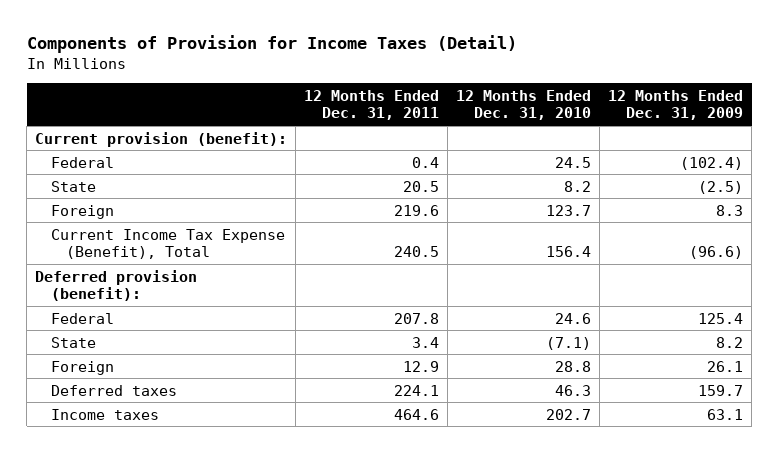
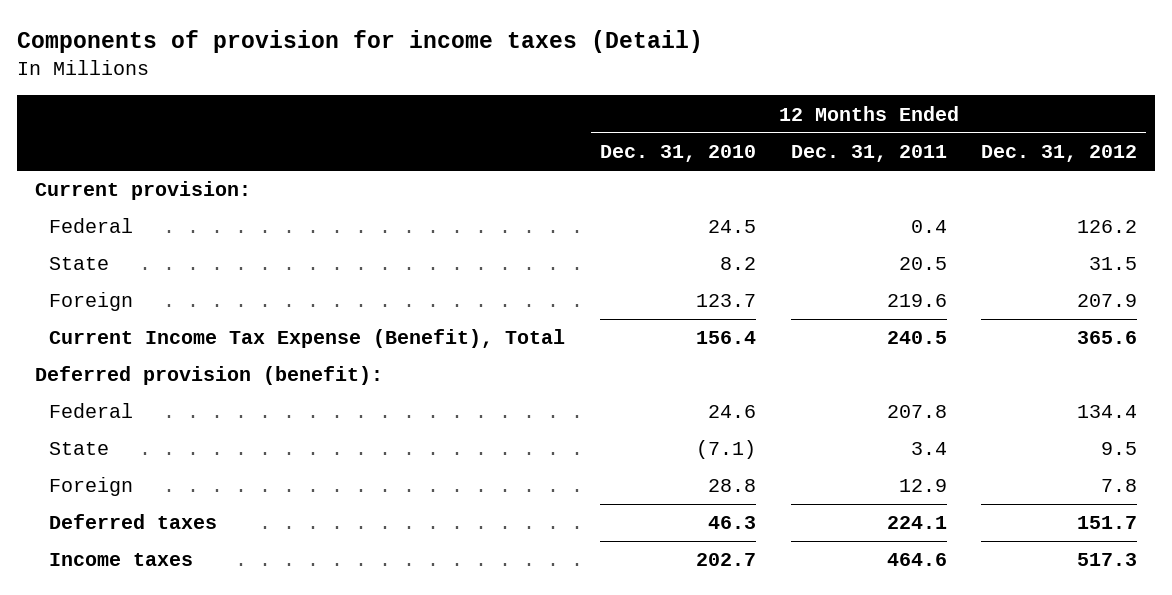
- Components of Provision for Income Taxes (Detail)
+ Components of provision for income taxes (Detail)
- | 12 Months Ended Dec. 31, 2011 | 12 Months Ended Dec. 31, 2010 | 12 Months Ended Dec. 31, 2009
+ | 12 Months Ended Dec. 31, 2010 | 12 Months Ended Dec. 31, 2011 | 12 Months Ended Dec. 31, 2012
- Current provision (benefit):
+ Current provision:

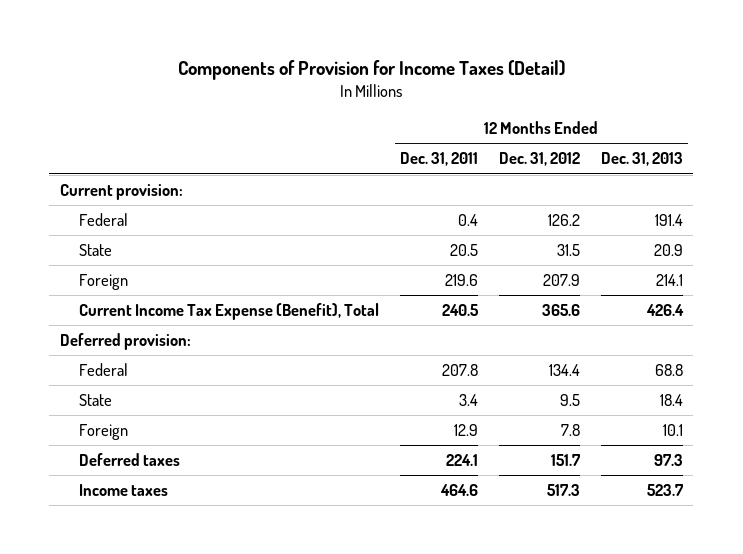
- Components of provision for income taxes (Detail)
+ Components of Provision for Income Taxes (Detail)
- | 12 Months Ended Dec. 31, 2010 | 12 Months Ended Dec. 31, 2011 | 12 Months Ended Dec. 31, 2012
+ | 12 Months Ended Dec. 31, 2011 | 12 Months Ended Dec. 31, 2012 | 12 Months Ended Dec. 31, 2013
- Deferred provision (benefit):
+ Deferred provision:

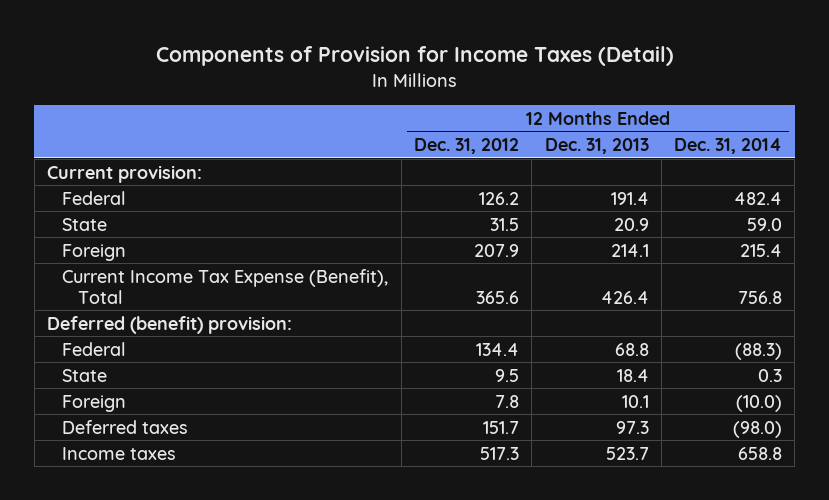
- | 12 Months Ended Dec. 31, 2011 | 12 Months Ended Dec. 31, 2012 | 12 Months Ended Dec. 31, 2013
+ | 12 Months Ended Dec. 31, 2012 | 12 Months Ended Dec. 31, 2013 | 12 Months Ended Dec. 31, 2014
- Deferred provision:
+ Deferred (benefit) provision:

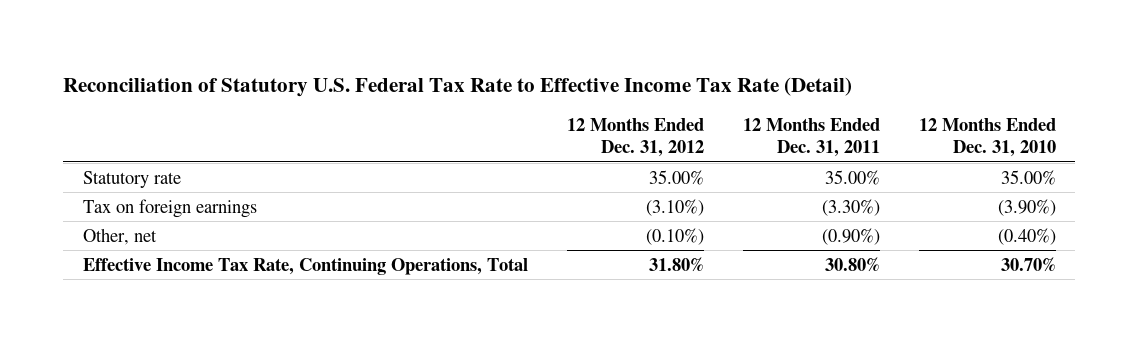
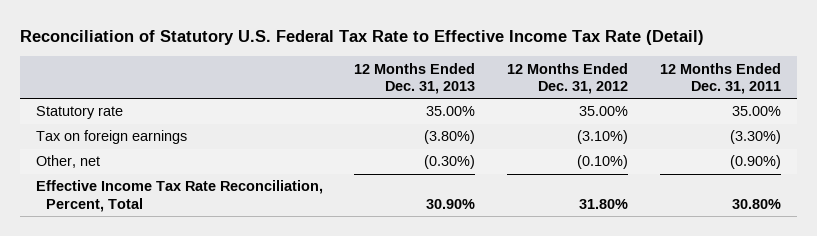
- | 12 Months Ended Dec. 31, 2012 | 12 Months Ended Dec. 31, 2011 | 12 Months Ended Dec. 31, 2010
+ | 12 Months Ended Dec. 31, 2013 | 12 Months Ended Dec. 31, 2012 | 12 Months Ended Dec. 31, 2011
- Effective Income Tax Rate, Continuing Operations, Total | 31.80% | 30.80% | 30.70%
+ Effective Income Tax Rate Reconciliation, Percent, Total | 30.90% | 31.80% | 30.80%

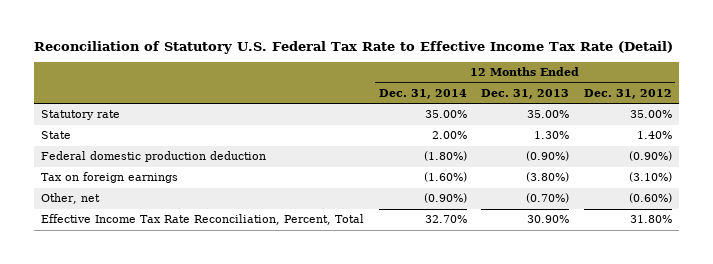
- | 12 Months Ended Dec. 31, 2013 | 12 Months Ended Dec. 31, 2012 | 12 Months Ended Dec. 31, 2011
+ | 12 Months Ended Dec. 31, 2014 | 12 Months Ended Dec. 31, 2013 | 12 Months Ended Dec. 31, 2012
+ State | 2.00% | 1.30% | 1.40%
+ Federal domestic production deduction | (1.80%) | (0.90%) | (0.90%)
- Other, net | (0.30%) | (0.10%) | (0.90%)
+ Other, net | (0.90%) | (0.70%) | (0.60%)

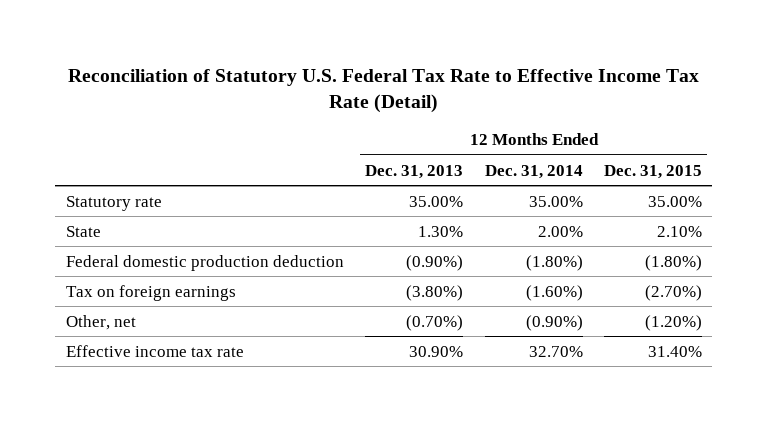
- | 12 Months Ended Dec. 31, 2014 | 12 Months Ended Dec. 31, 2013 | 12 Months Ended Dec. 31, 2012
+ | 12 Months Ended Dec. 31, 2013 | 12 Months Ended Dec. 31, 2014 | 12 Months Ended Dec. 31, 2015
- Effective Income Tax Rate Reconciliation, Percent, Total | 32.70% | 30.90% | 31.80%
+ Effective income tax rate | 30.90% | 32.70% | 31.40%

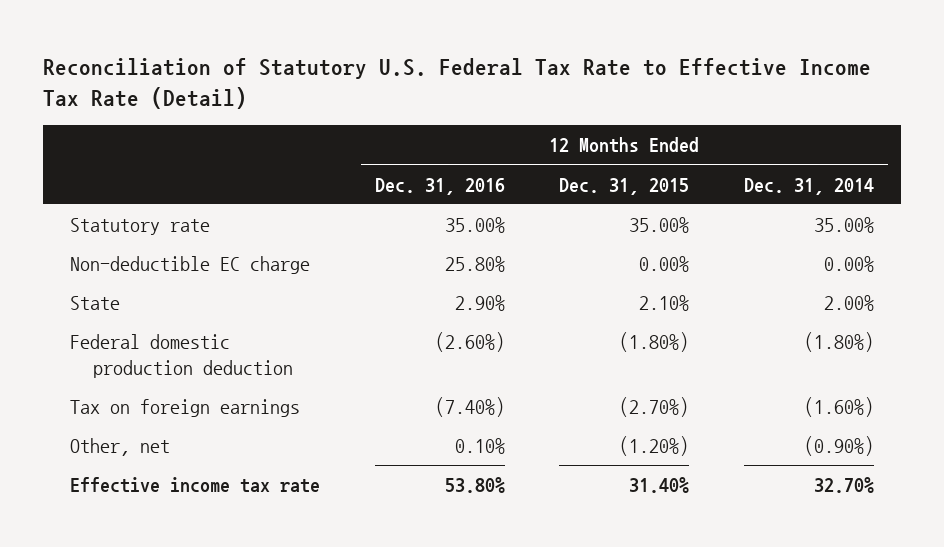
- | 12 Months Ended Dec. 31, 2013 | 12 Months Ended Dec. 31, 2014 | 12 Months Ended Dec. 31, 2015
+ | 12 Months Ended Dec. 31, 2016 | 12 Months Ended Dec. 31, 2015 | 12 Months Ended Dec. 31, 2014
+ Non-deductible EC charge | 25.80% | 0.00% | 0.00%

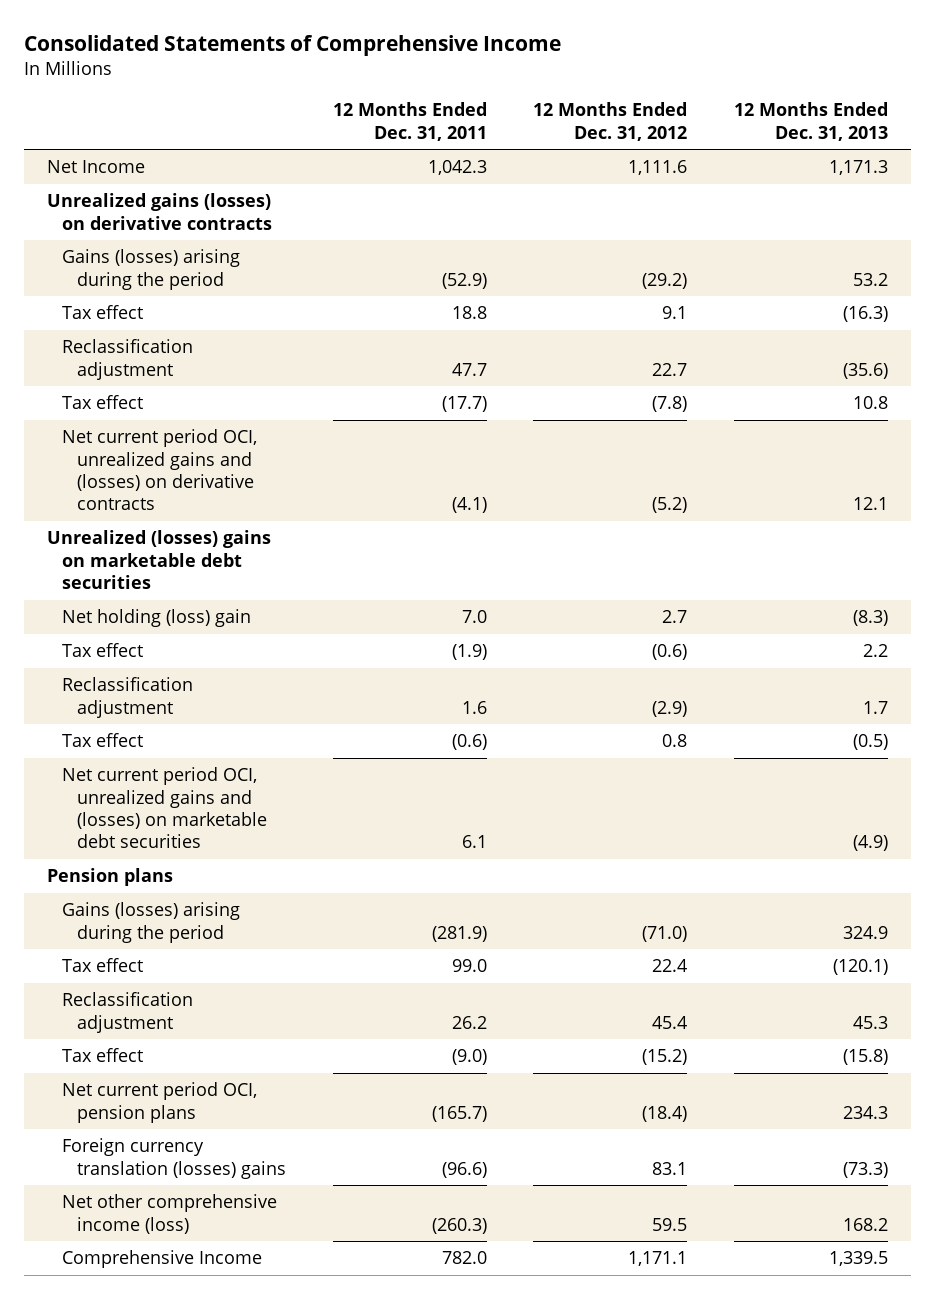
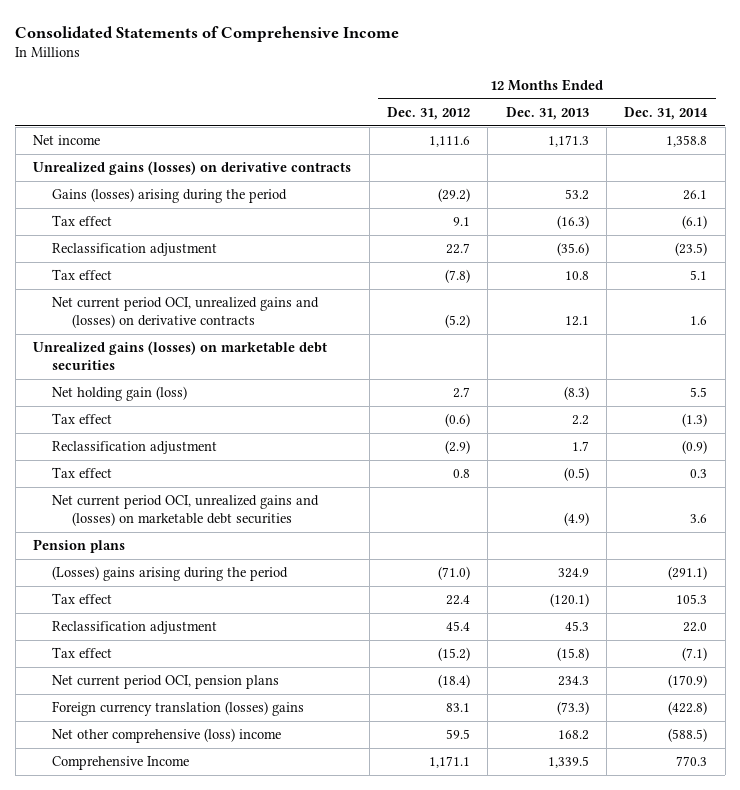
- | 12 Months Ended Dec. 31, 2011 | 12 Months Ended Dec. 31, 2012 | 12 Months Ended Dec. 31, 2013
+ | 12 Months Ended Dec. 31, 2012 | 12 Months Ended Dec. 31, 2013 | 12 Months Ended Dec. 31, 2014
- Net Income | 1,042.3 | 1,111.6 | 1,171.3
+ Net income | 1,111.6 | 1,171.3 | 1,358.8
- Unrealized (losses) gains on marketable debt securities
- Net holding (loss) gain | 7.0 | 2.7 | (8.3)
+ Unrealized gains (losses) on marketable debt securities
+ Net holding gain (loss) | 2.7 | (8.3) | 5.5
- Gains (losses) arising during the period | (281.9) | (71.0) | 324.9
+ (Losses) gains arising during the period | (71.0) | 324.9 | (291.1)
- Net other comprehensive income (loss) | (260.3) | 59.5 | 168.2
+ Net other comprehensive (loss) income | 59.5 | 168.2 | (588.5)

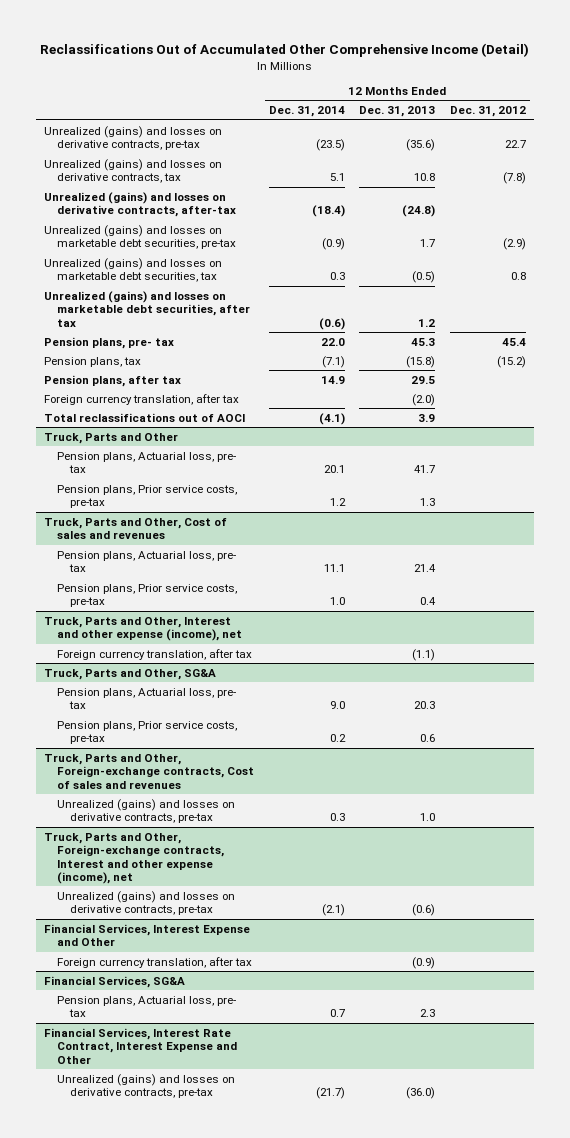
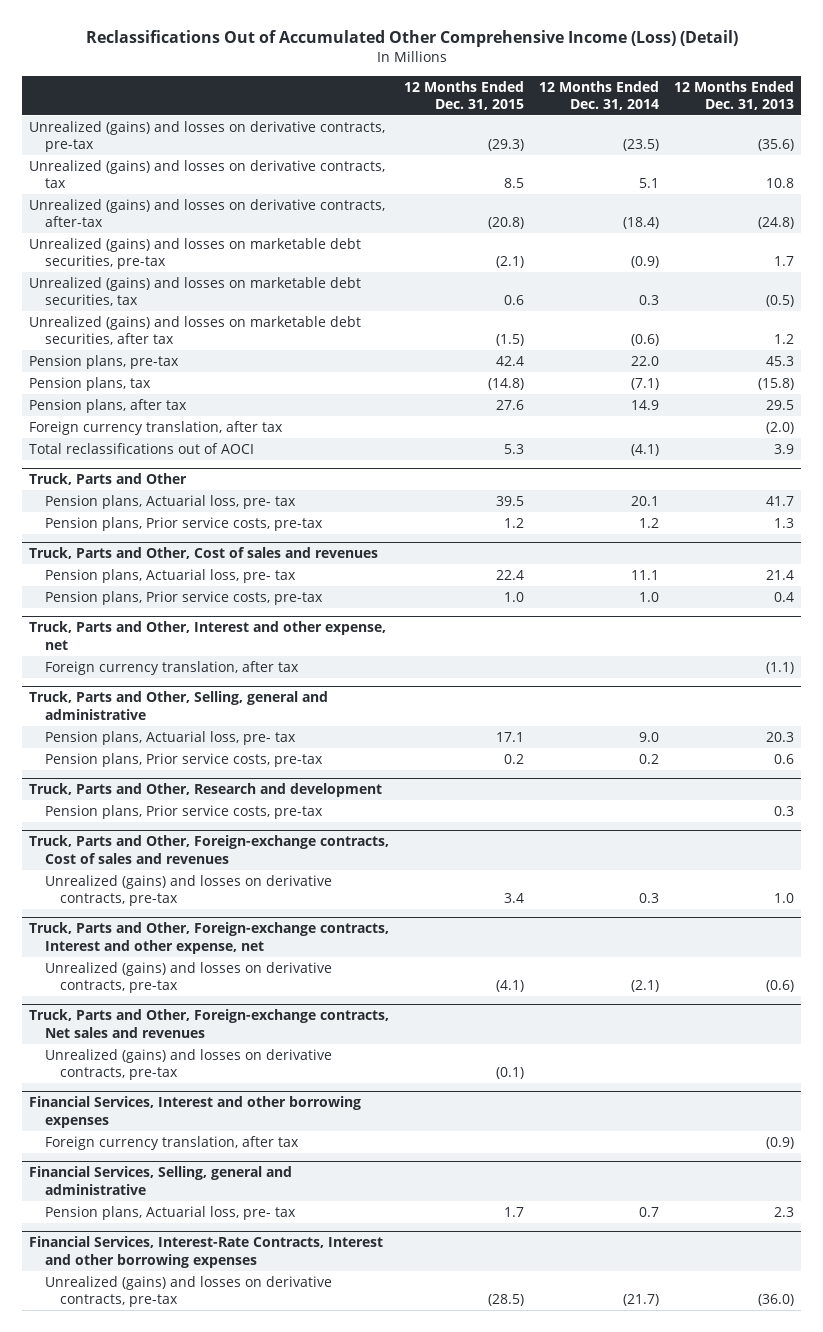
- Reclassifications Out of Accumulated Other Comprehensive Income (Detail)
+ Reclassifications Out of Accumulated Other Comprehensive Income (Loss) (Detail)
- | 12 Months Ended Dec. 31, 2014 | 12 Months Ended Dec. 31, 2013 | 12 Months Ended Dec. 31, 2012
+ | 12 Months Ended Dec. 31, 2015 | 12 Months Ended Dec. 31, 2014 | 12 Months Ended Dec. 31, 2013
- Pension plans, pre- tax | 22.0 | 45.3 | 45.4
+ Pension plans, pre-tax | 42.4 | 22.0 | 45.3
- Truck, Parts and Other, Interest and other expense (income), net
+ Truck, Parts and Other, Interest and other expense, net
- Truck, Parts and Other, SG&A
+ Truck, Parts and Other, Selling, general and administrative
+ Truck, Parts and Other, Research and development
+ Pension plans, Prior service costs, pre-tax | | | 0.3
- Truck, Parts and Other, Foreign-exchange contracts, Interest and other expense (income), net
+ Truck, Parts and Other, Foreign-exchange contracts, Interest and other expense, net
- Financial Services, Interest Expense and Other
+ Truck, Parts and Other, Foreign-exchange contracts, Net sales and revenues
+ Unrealized (gains) and losses on derivative contracts, pre-tax | (0.1) | |
+ Financial Services, Interest and other borrowing expenses
- Financial Services, SG&A
+ Financial Services, Selling, general and administrative
- Financial Services, Interest Rate Contract, Interest Expense and Other
+ Financial Services, Interest-Rate Contracts, Interest and other borrowing expenses

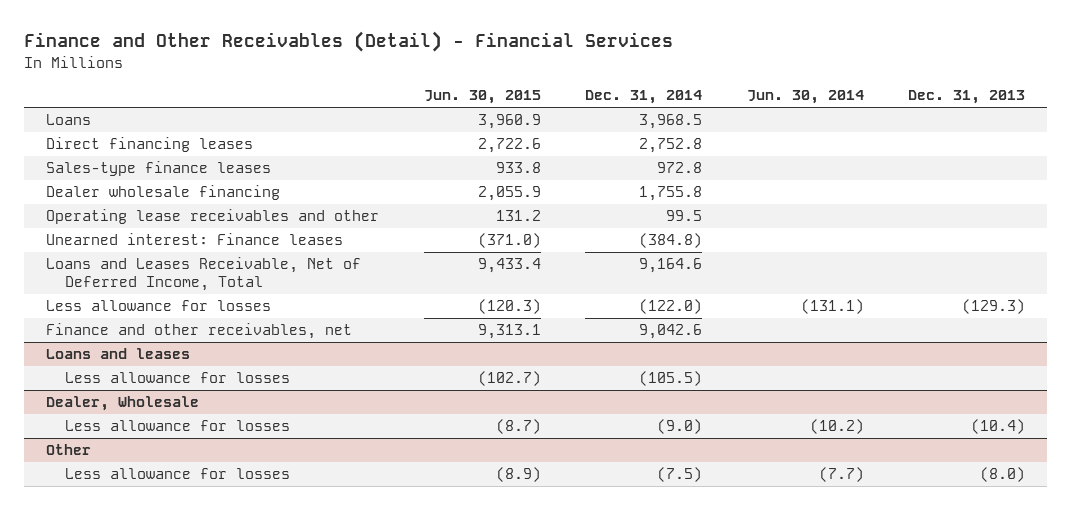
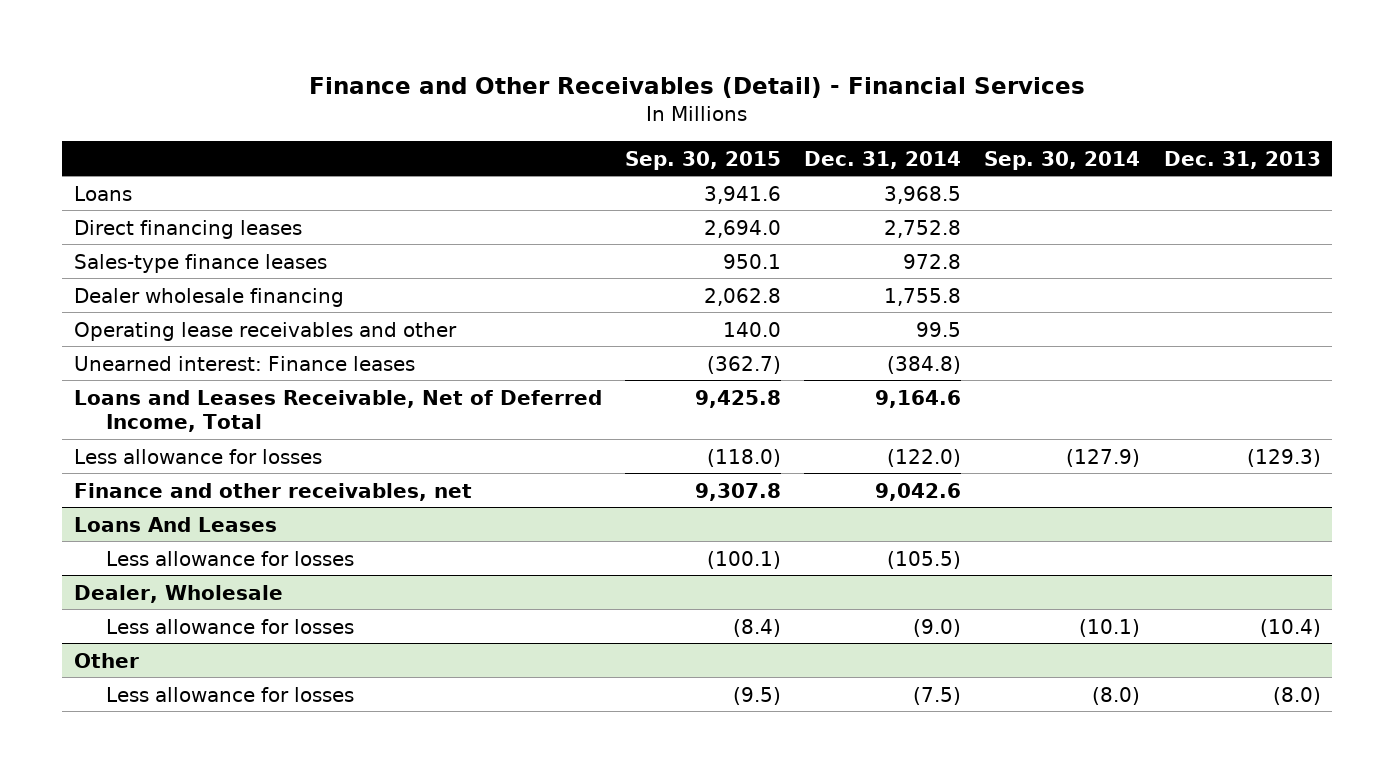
- | Jun. 30, 2015 | Dec. 31, 2014 | Jun. 30, 2014 | Dec. 31, 2013
+ | Sep. 30, 2015 | Dec. 31, 2014 | Sep. 30, 2014 | Dec. 31, 2013
- Loans and leases
+ Loans And Leases

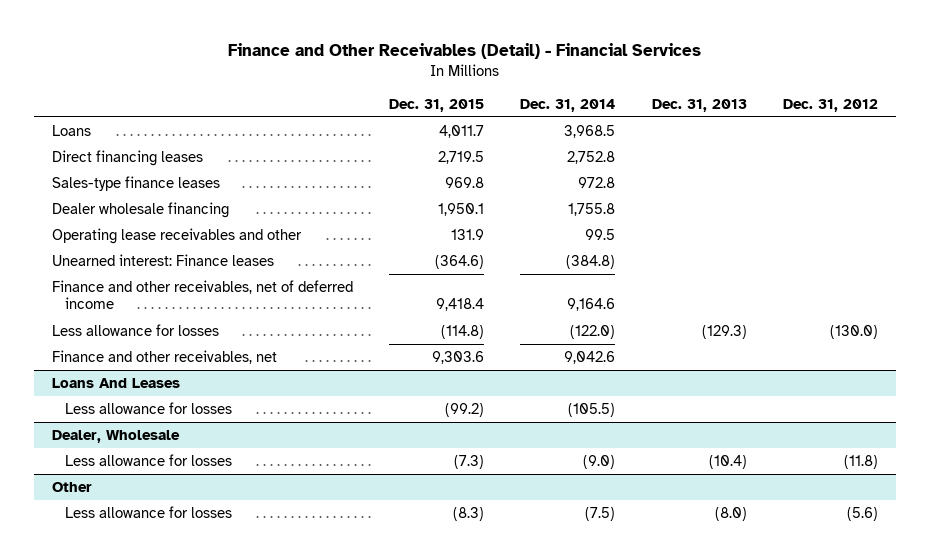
- | Sep. 30, 2015 | Dec. 31, 2014 | Sep. 30, 2014 | Dec. 31, 2013
+ | Dec. 31, 2015 | Dec. 31, 2014 | Dec. 31, 2013 | Dec. 31, 2012
- Loans and Leases Receivable, Net of Deferred Income, Total | 9,425.8 | 9,164.6 | |
+ Finance and other receivables, net of deferred income | 9,418.4 | 9,164.6 | |

